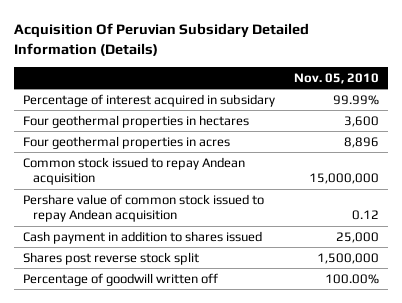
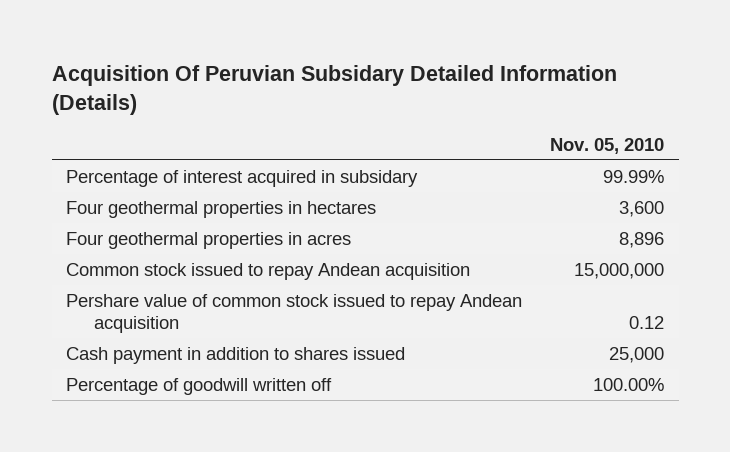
- Shares post reverse stock split | 1,500,000

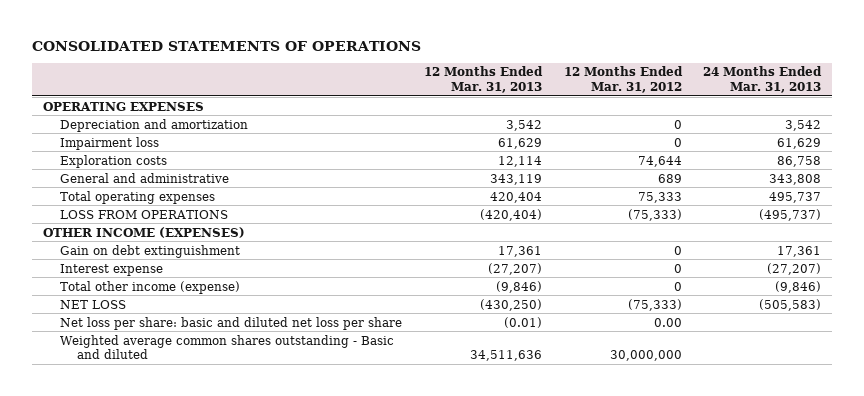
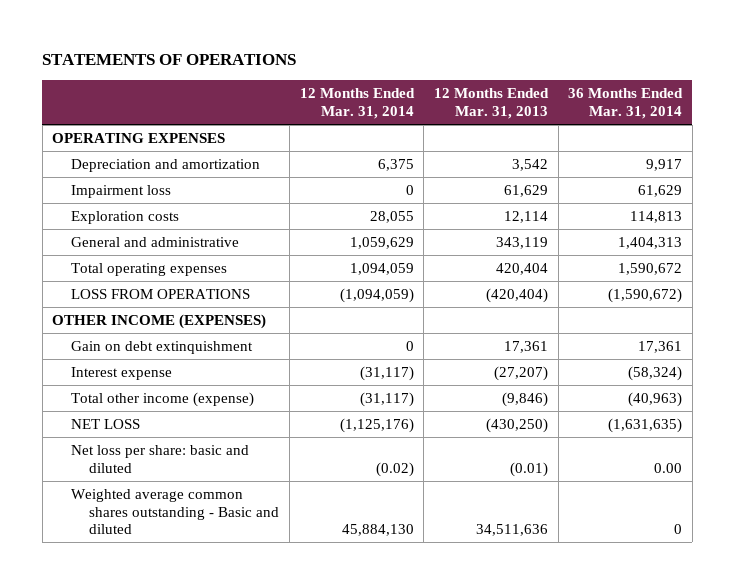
- CONSOLIDATED STATEMENTS OF OPERATIONS
+ STATEMENTS OF OPERATIONS
- | 12 Months Ended Mar. 31, 2013 | 12 Months Ended Mar. 31, 2012 | 24 Months Ended Mar. 31, 2013
+ | 12 Months Ended Mar. 31, 2014 | 12 Months Ended Mar. 31, 2013 | 36 Months Ended Mar. 31, 2014
- Gain on debt extinguishment | 17,361 | 0 | 17,361
+ Gain on debt extinquishment | 0 | 17,361 | 17,361
- Net loss per share: basic and diluted net loss per share | (0.01) | 0.00 |
+ Net loss per share: basic and diluted | (0.02) | (0.01) | 0.00

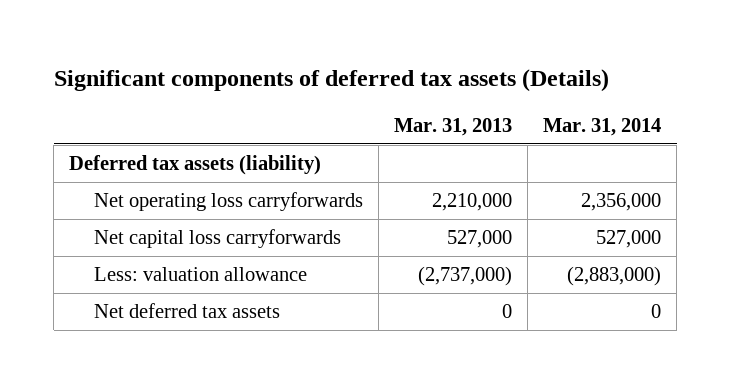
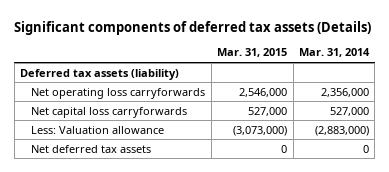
- | Mar. 31, 2013 | Mar. 31, 2014
+ | Mar. 31, 2015 | Mar. 31, 2014
- Less: valuation allowance | (2,737,000) | (2,883,000)
+ Less: Valuation allowance | (3,073,000) | (2,883,000)

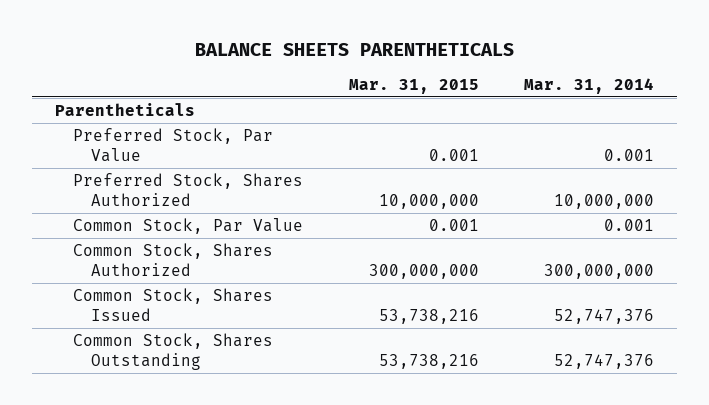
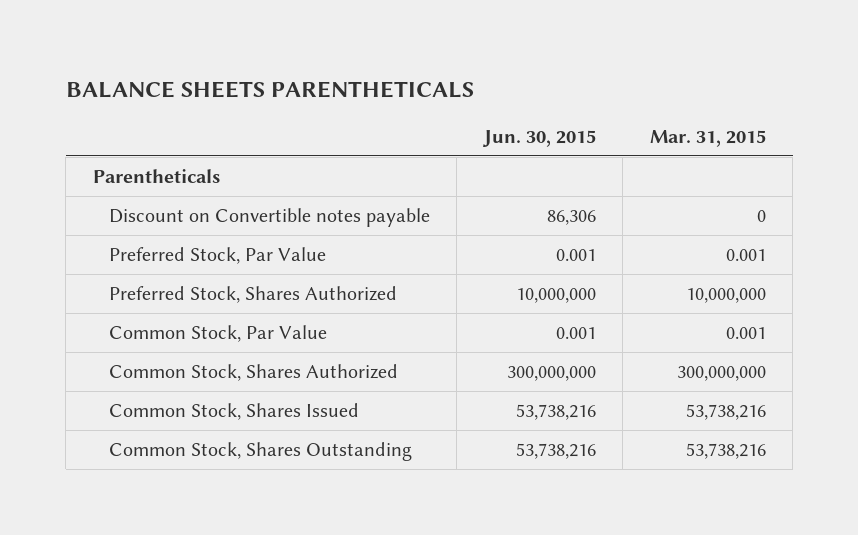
- | Mar. 31, 2015 | Mar. 31, 2014
+ | Jun. 30, 2015 | Mar. 31, 2015
+ Discount on Convertible notes payable | 86,306 | 0

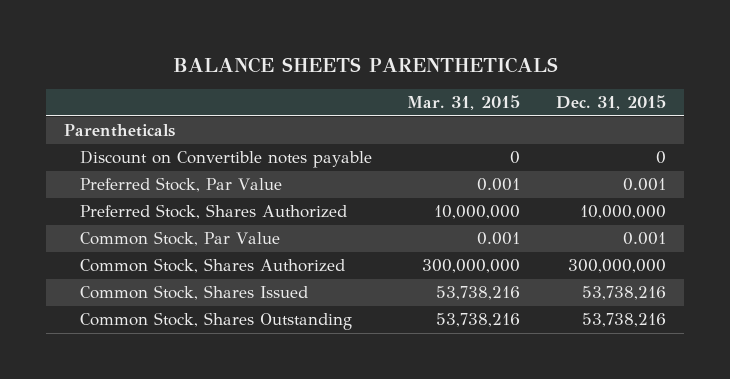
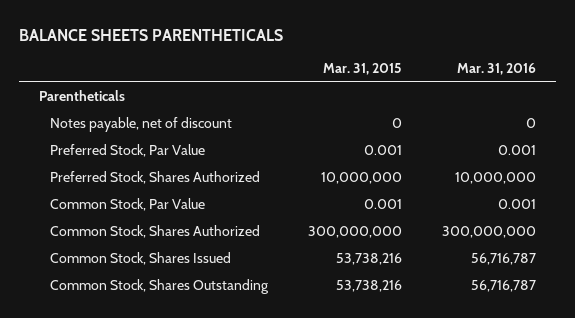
- | Mar. 31, 2015 | Dec. 31, 2015
+ | Mar. 31, 2015 | Mar. 31, 2016
- Discount on Convertible notes payable | 0 | 0
+ Notes payable, net of discount | 0 | 0

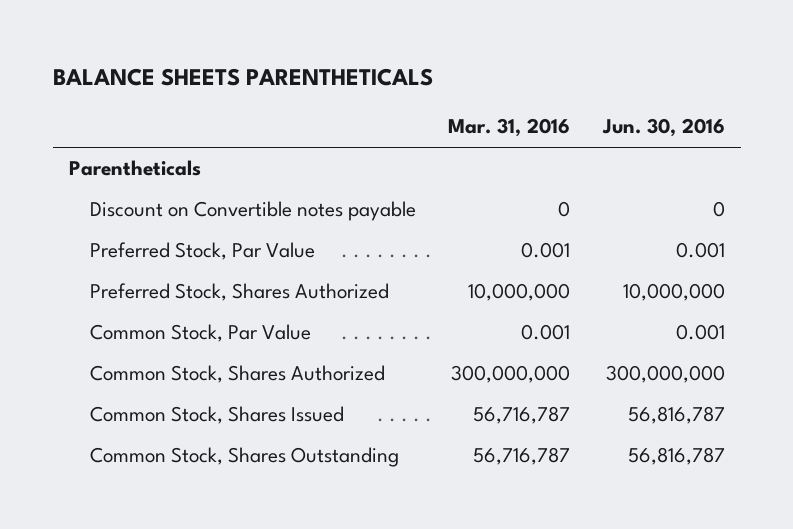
- | Mar. 31, 2015 | Mar. 31, 2016
+ | Mar. 31, 2016 | Jun. 30, 2016
- Notes payable, net of discount | 0 | 0
+ Discount on Convertible notes payable | 0 | 0

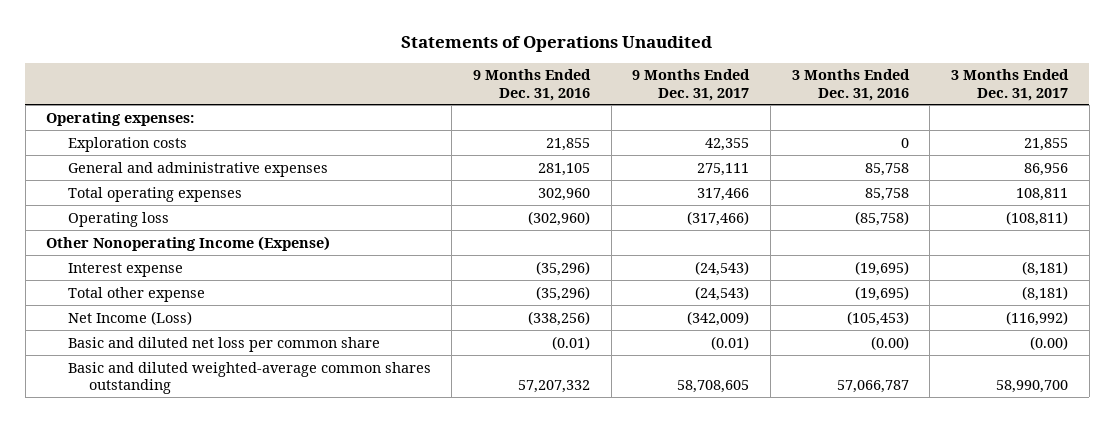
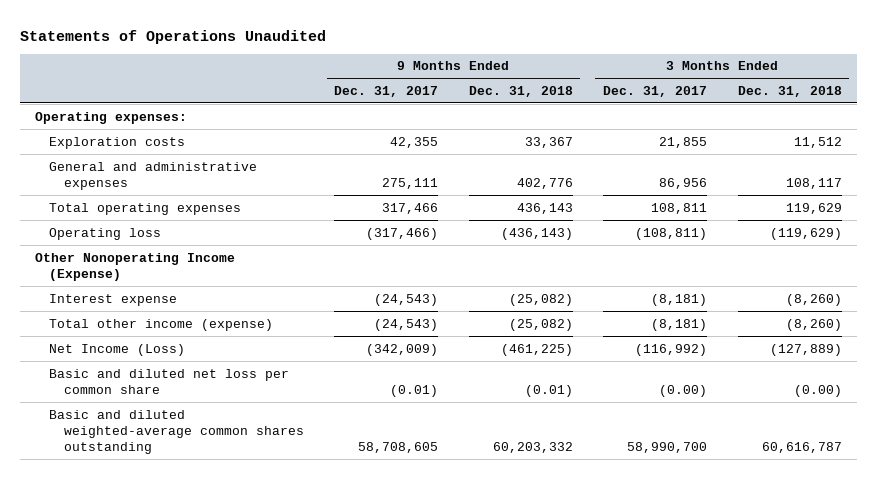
- | 9 Months Ended Dec. 31, 2016 | 9 Months Ended Dec. 31, 2017 | 3 Months Ended Dec. 31, 2016 | 3 Months Ended Dec. 31, 2017
+ | 9 Months Ended Dec. 31, 2017 | 9 Months Ended Dec. 31, 2018 | 3 Months Ended Dec. 31, 2017 | 3 Months Ended Dec. 31, 2018
- Total other expense | (35,296) | (24,543) | (19,695) | (8,181)
+ Total other income (expense) | (24,543) | (25,082) | (8,181) | (8,260)

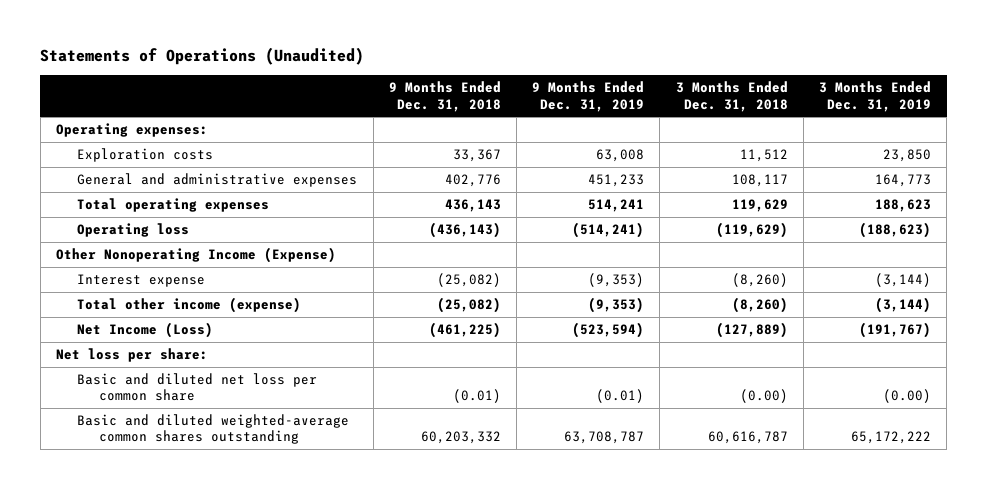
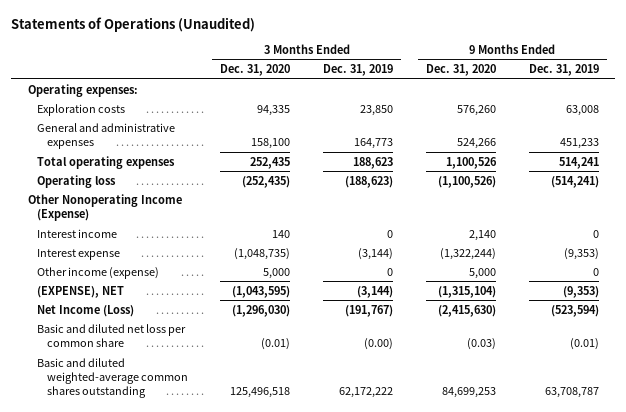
- | 9 Months Ended Dec. 31, 2018 | 9 Months Ended Dec. 31, 2019 | 3 Months Ended Dec. 31, 2018 | 3 Months Ended Dec. 31, 2019
+ | 3 Months Ended Dec. 31, 2020 | 3 Months Ended Dec. 31, 2019 | 9 Months Ended Dec. 31, 2020 | 9 Months Ended Dec. 31, 2019
+ Interest income | 140 | 0 | 2,140 | 0
- Total other income (expense) | (25,082) | (9,353) | (8,260) | (3,144)
+ Other income (expense) | 5,000 | 0 | 5,000 | 0
+ (EXPENSE), NET | (1,043,595) | (3,144) | (1,315,104) | (9,353)
- Net loss per share:
- Basic and diluted weighted-average common shares outstanding | 60,203,332 | 63,708,787 | 60,616,787 | 65,172,222
+ Basic and diluted weighted-average common shares outstanding | 125,496,518 | 62,172,222 | 84,699,253 | 63,708,787

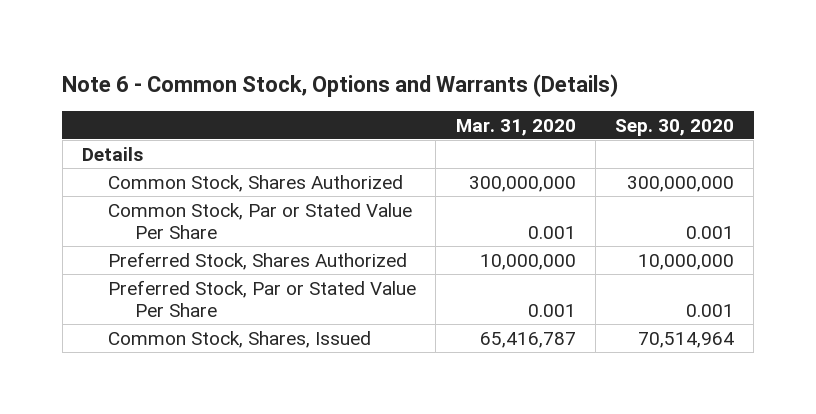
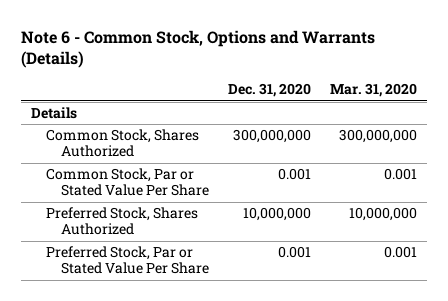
- | Mar. 31, 2020 | Sep. 30, 2020
+ | Dec. 31, 2020 | Mar. 31, 2020
- Common Stock, Shares, Issued | 65,416,787 | 70,514,964

